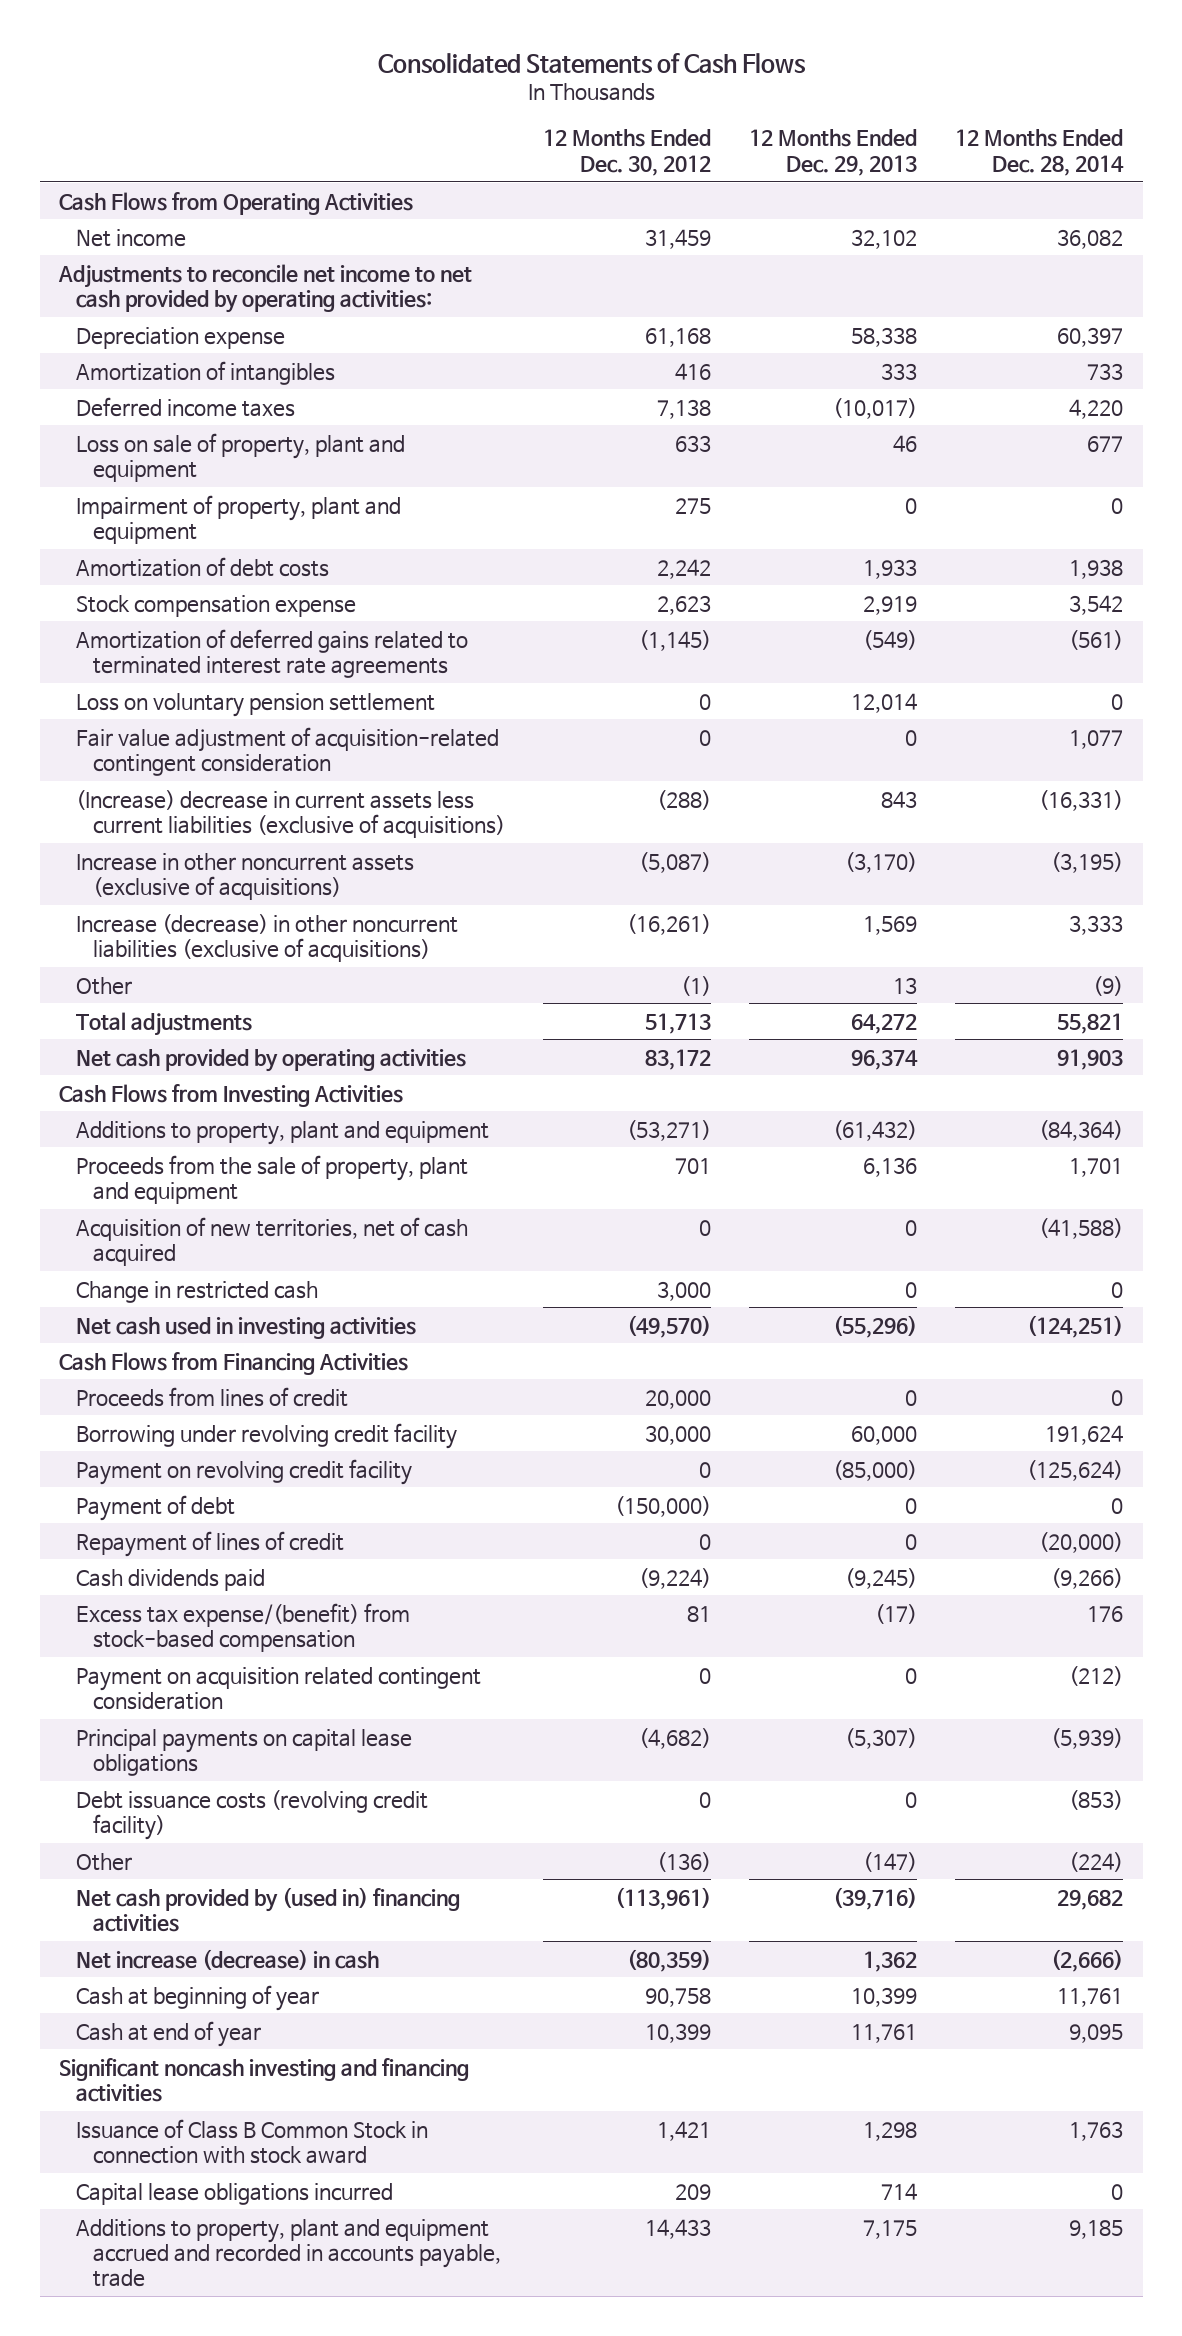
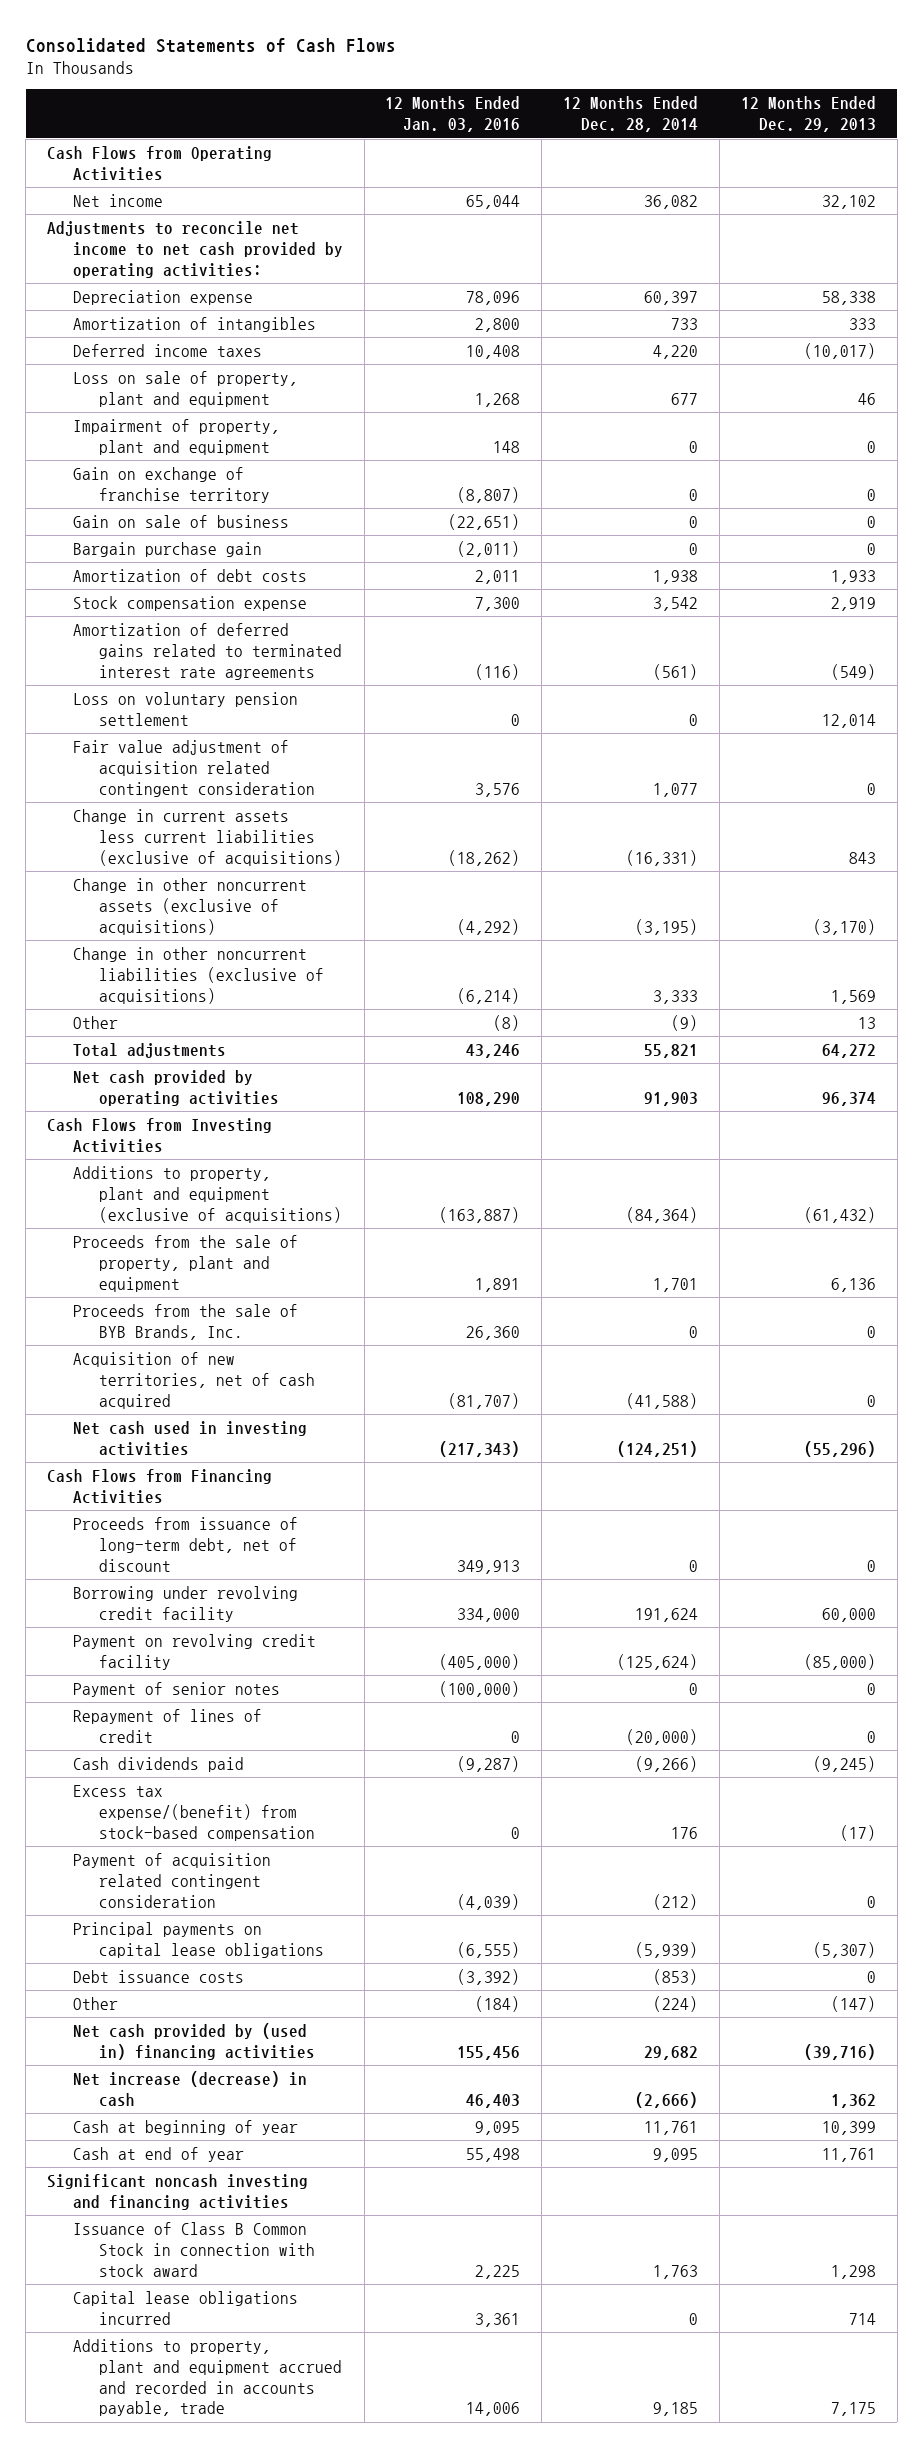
- | 12 Months Ended Dec. 30, 2012 | 12 Months Ended Dec. 29, 2013 | 12 Months Ended Dec. 28, 2014
+ | 12 Months Ended Jan. 03, 2016 | 12 Months Ended Dec. 28, 2014 | 12 Months Ended Dec. 29, 2013
+ Gain on exchange of franchise territory | (8,807) | 0 | 0
+ Gain on sale of business | (22,651) | 0 | 0
+ Bargain purchase gain | (2,011) | 0 | 0
- Fair value adjustment of acquisition-related contingent consideration | 0 | 0 | 1,077
- (Increase) decrease in current assets less current liabilities (exclusive of acquisitions) | (288) | 843 | (16,331)
- Increase in other noncurrent assets (exclusive of acquisitions) | (5,087) | (3,170) | (3,195)
- Increase (decrease) in other noncurrent liabilities (exclusive of acquisitions) | (16,261) | 1,569 | 3,333
+ Fair value adjustment of acquisition related contingent consideration | 3,576 | 1,077 | 0
+ Change in current assets less current liabilities (exclusive of acquisitions) | (18,262) | (16,331) | 843
+ Change in other noncurrent assets (exclusive of acquisitions) | (4,292) | (3,195) | (3,170)
+ Change in other noncurrent liabilities (exclusive of acquisitions) | (6,214) | 3,333 | 1,569
- Additions to property, plant and equipment | (53,271) | (61,432) | (84,364)
+ Additions to property, plant and equipment (exclusive of acquisitions) | (163,887) | (84,364) | (61,432)
+ Proceeds from the sale of BYB Brands, Inc. | 26,360 | 0 | 0
- Change in restricted cash | 3,000 | 0 | 0
- Proceeds from lines of credit | 20,000 | 0 | 0
+ Proceeds from issuance of long-term debt, net of discount | 349,913 | 0 | 0
- Payment of debt | (150,000) | 0 | 0
+ Payment of senior notes | (100,000) | 0 | 0
- Payment on acquisition related contingent consideration | 0 | 0 | (212)
+ Payment of acquisition related contingent consideration | (4,039) | (212) | 0
- Debt issuance costs (revolving credit facility) | 0 | 0 | (853)
+ Debt issuance costs | (3,392) | (853) | 0

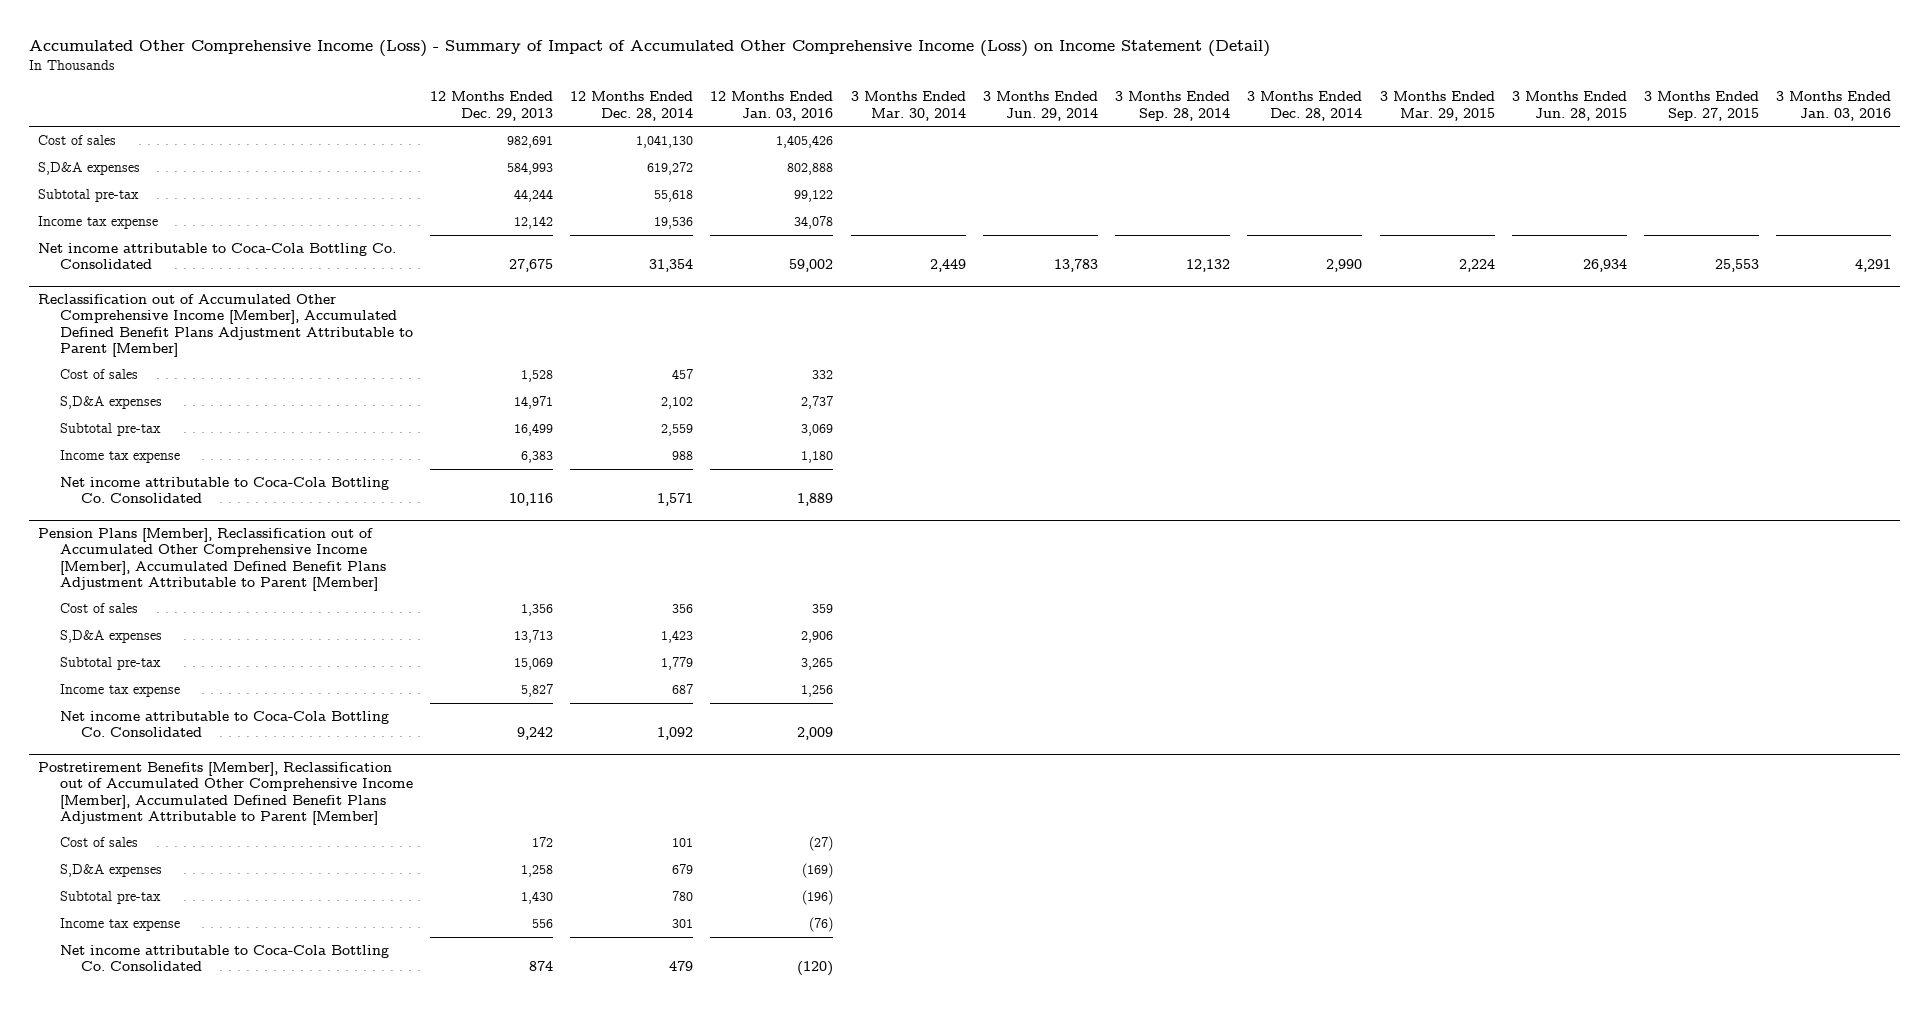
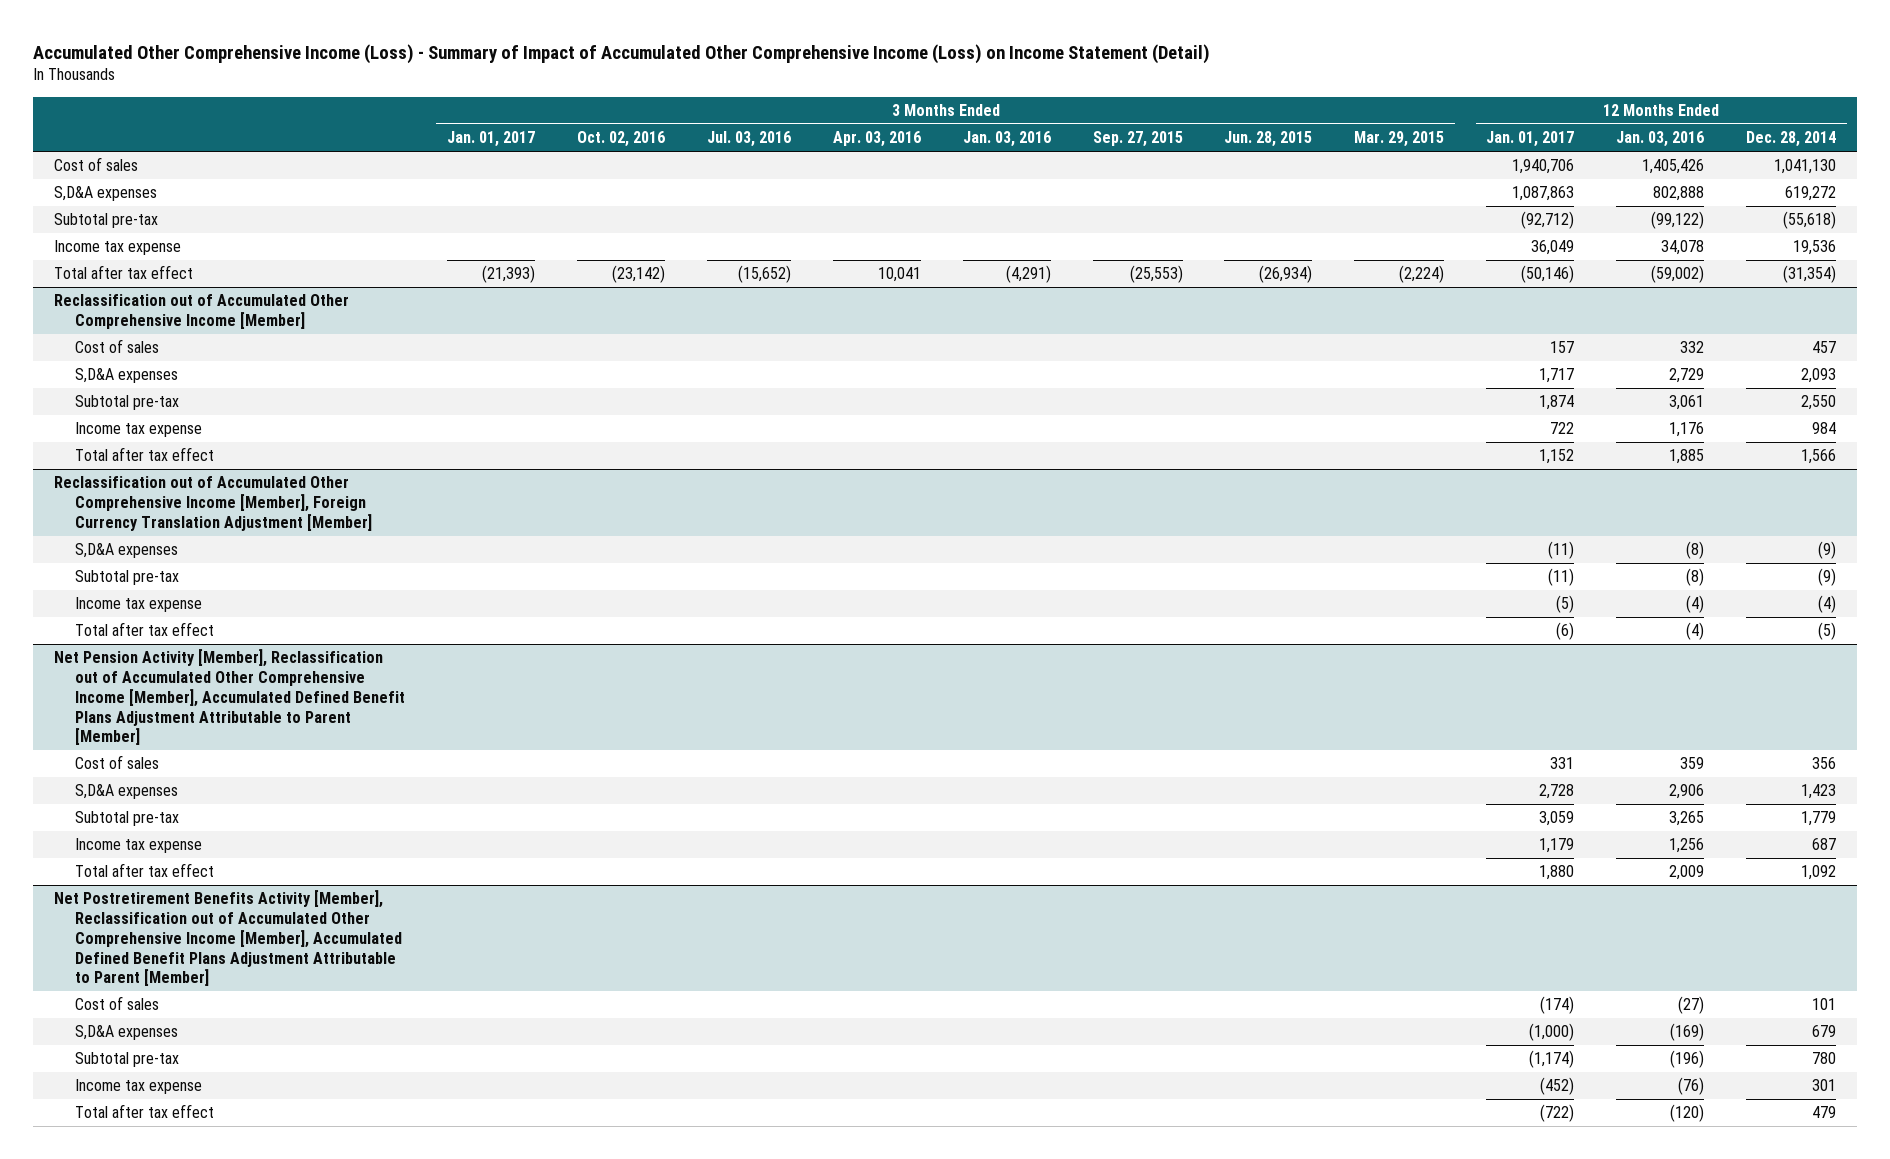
- | 12 Months Ended Dec. 29, 2013 | 12 Months Ended Dec. 28, 2014 | 12 Months Ended Jan. 03, 2016 | 3 Months Ended Mar. 30, 2014 | 3 Months Ended Jun. 29, 2014 | 3 Months Ended Sep. 28, 2014 | 3 Months Ended Dec. 28, 2014 | 3 Months Ended Mar. 29, 2015 | 3 Months Ended Jun. 28, 2015 | 3 Months Ended Sep. 27, 2015 | 3 Months Ended Jan. 03, 2016
+ | 3 Months Ended Jan. 01, 2017 | 3 Months Ended Oct. 02, 2016 | 3 Months Ended Jul. 03, 2016 | 3 Months Ended Apr. 03, 2016 | 3 Months Ended Jan. 03, 2016 | 3 Months Ended Sep. 27, 2015 | 3 Months Ended Jun. 28, 2015 | 3 Months Ended Mar. 29, 2015 | 12 Months Ended Jan. 01, 2017 | 12 Months Ended Jan. 03, 2016 | 12 Months Ended Dec. 28, 2014
- Subtotal pre-tax | 44,244 | 55,618 | 99,122 | | | | | | | |
+ Subtotal pre-tax | | | | | | | | | (92,712) | (99,122) | (55,618)
- Net income attributable to Coca-Cola Bottling Co. Consolidated | 27,675 | 31,354 | 59,002 | 2,449 | 13,783 | 12,132 | 2,990 | 2,224 | 26,934 | 25,553 | 4,291
- Reclassification out of Accumulated Other Comprehensive Income [Member], Accumulated Defined Benefit Plans Adjustment Attributable to Parent [Member]
+ Total after tax effect | (21,393) | (23,142) | (15,652) | 10,041 | (4,291) | (25,553) | (26,934) | (2,224) | (50,146) | (59,002) | (31,354)
+ Reclassification out of Accumulated Other Comprehensive Income [Member]
- S,D&A expenses | 14,971 | 2,102 | 2,737 | | | | | | | |
- Subtotal pre-tax | 16,499 | 2,559 | 3,069 | | | | | | | |
- Income tax expense | 6,383 | 988 | 1,180 | | | | | | | |
- Net income attributable to Coca-Cola Bottling Co. Consolidated | 10,116 | 1,571 | 1,889 | | | | | | | |
- Pension Plans [Member], Reclassification out of Accumulated Other Comprehensive Income [Member], Accumulated Defined Benefit Plans Adjustment Attributable to Parent [Member]
+ S,D&A expenses | | | | | | | | | 1,717 | 2,729 | 2,093
+ Subtotal pre-tax | | | | | | | | | 1,874 | 3,061 | 2,550
+ Income tax expense | | | | | | | | | 722 | 1,176 | 984
+ Total after tax effect | | | | | | | | | 1,152 | 1,885 | 1,566
+ Reclassification out of Accumulated Other Comprehensive Income [Member], Foreign Currency Translation Adjustment [Member]
+ S,D&A expenses | | | | | | | | | (11) | (8) | (9)
+ Subtotal pre-tax | | | | | | | | | (11) | (8) | (9)
+ Income tax expense | | | | | | | | | (5) | (4) | (4)
+ Total after tax effect | | | | | | | | | (6) | (4) | (5)
+ Net Pension Activity [Member], Reclassification out of Accumulated Other Comprehensive Income [Member], Accumulated Defined Benefit Plans Adjustment Attributable to Parent [Member]
- Net income attributable to Coca-Cola Bottling Co. Consolidated | 9,242 | 1,092 | 2,009 | | | | | | | |
- Postretirement Benefits [Member], Reclassification out of Accumulated Other Comprehensive Income [Member], Accumulated Defined Benefit Plans Adjustment Attributable to Parent [Member]
+ Total after tax effect | | | | | | | | | 1,880 | 2,009 | 1,092
+ Net Postretirement Benefits Activity [Member], Reclassification out of Accumulated Other Comprehensive Income [Member], Accumulated Defined Benefit Plans Adjustment Attributable to Parent [Member]
- Net income attributable to Coca-Cola Bottling Co. Consolidated | 874 | 479 | (120) | | | | | | | |
+ Total after tax effect | | | | | | | | | (722) | (120) | 479

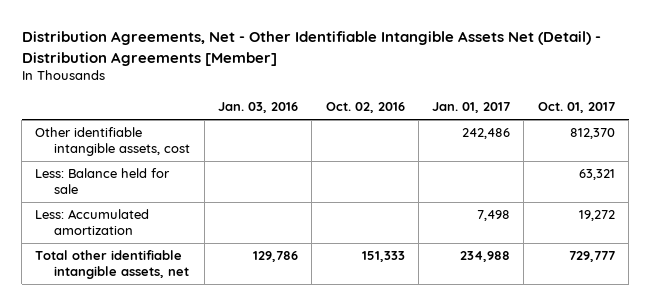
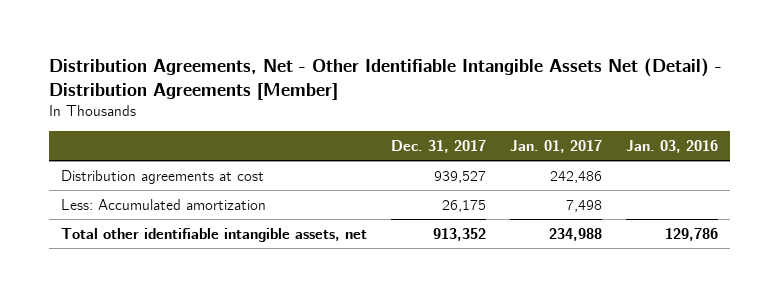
- | Jan. 03, 2016 | Oct. 02, 2016 | Jan. 01, 2017 | Oct. 01, 2017
+ | Dec. 31, 2017 | Jan. 01, 2017 | Jan. 03, 2016
- Other identifiable intangible assets, cost | | | 242,486 | 812,370
- Less: Balance held for sale | | | | 63,321
+ Distribution agreements at cost | 939,527 | 242,486 |

